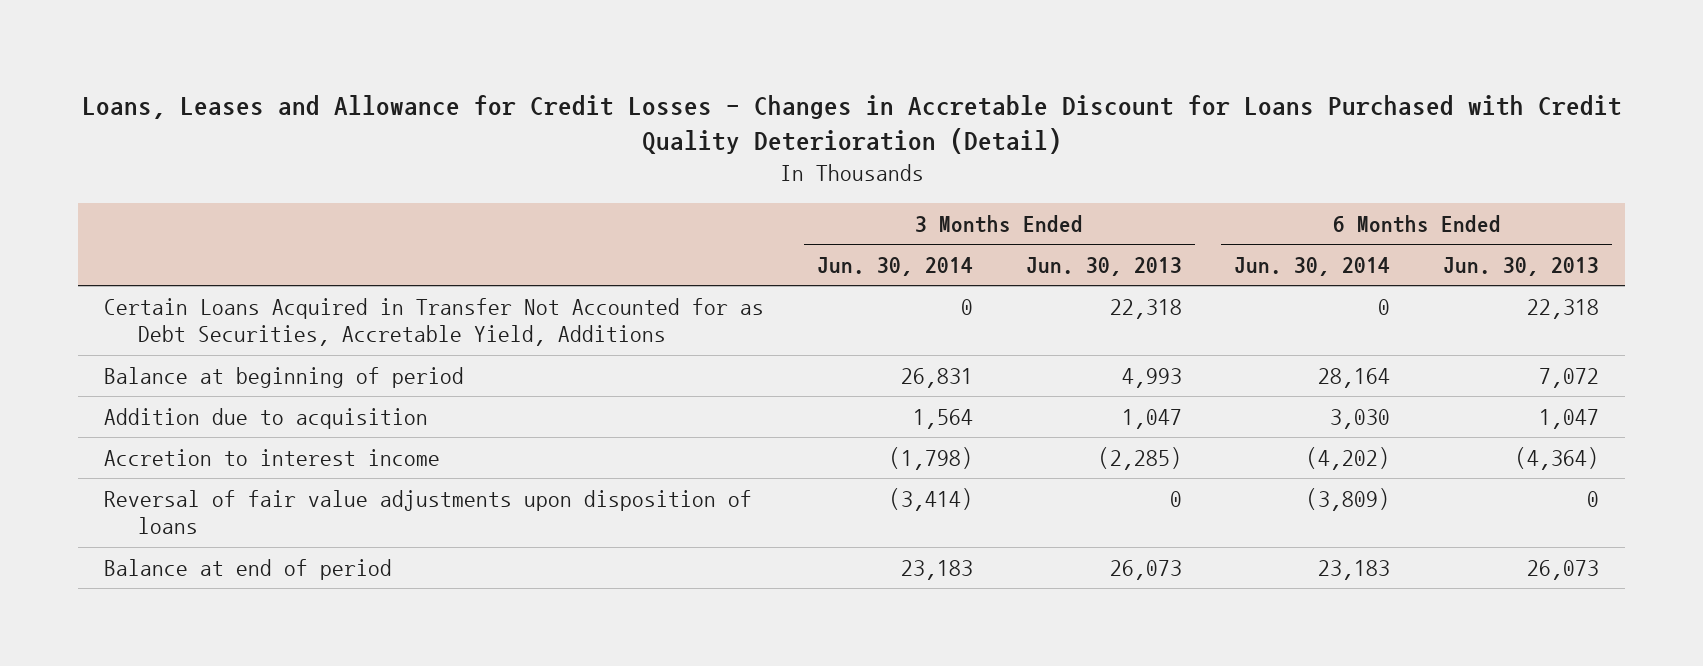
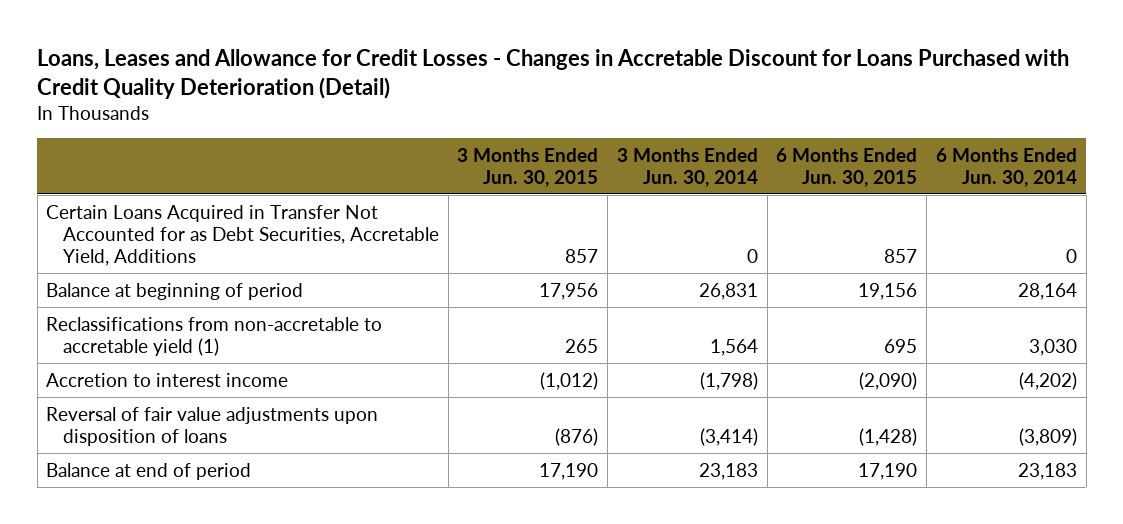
- | 3 Months Ended Jun. 30, 2014 | 3 Months Ended Jun. 30, 2013 | 6 Months Ended Jun. 30, 2014 | 6 Months Ended Jun. 30, 2013
+ | 3 Months Ended Jun. 30, 2015 | 3 Months Ended Jun. 30, 2014 | 6 Months Ended Jun. 30, 2015 | 6 Months Ended Jun. 30, 2014
- Addition due to acquisition | 1,564 | 1,047 | 3,030 | 1,047
+ Reclassifications from non-accretable to accretable yield (1) | 265 | 1,564 | 695 | 3,030

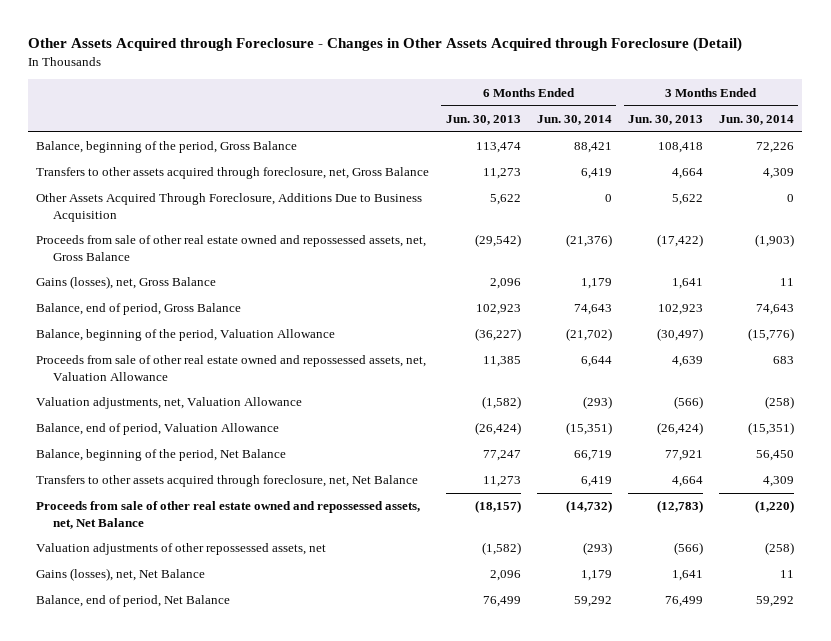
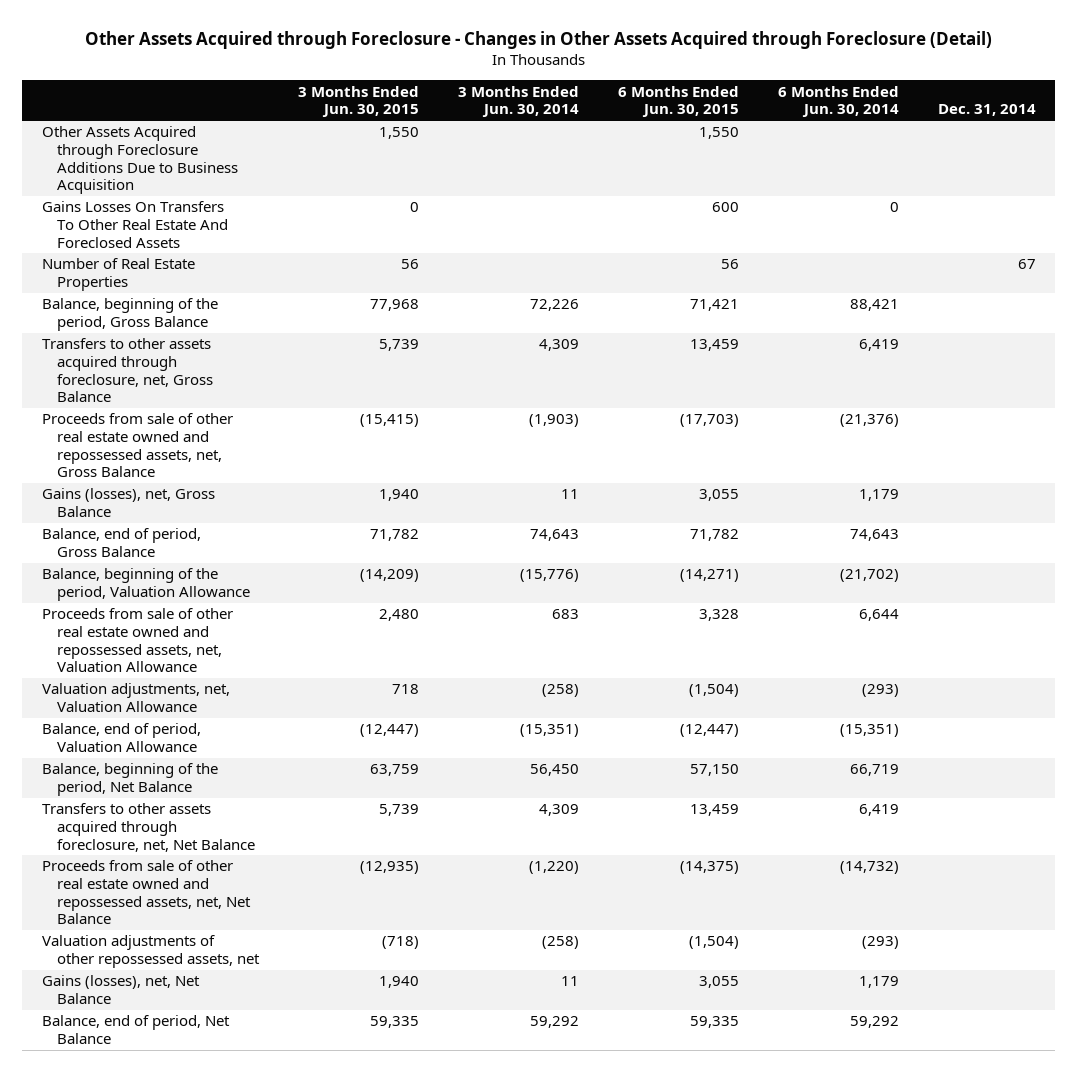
- | 6 Months Ended Jun. 30, 2013 | 6 Months Ended Jun. 30, 2014 | 3 Months Ended Jun. 30, 2013 | 3 Months Ended Jun. 30, 2014
+ | 3 Months Ended Jun. 30, 2015 | 3 Months Ended Jun. 30, 2014 | 6 Months Ended Jun. 30, 2015 | 6 Months Ended Jun. 30, 2014 | Dec. 31, 2014
+ Other Assets Acquired through Foreclosure Additions Due to Business Acquisition | 1,550 | | 1,550 | |
+ Gains Losses On Transfers To Other Real Estate And Foreclosed Assets | 0 | | 600 | 0 |
+ Number of Real Estate Properties | 56 | | 56 | | 67
- Other Assets Acquired Through Foreclosure, Additions Due to Business Acquisition | 5,622 | 0 | 5,622 | 0

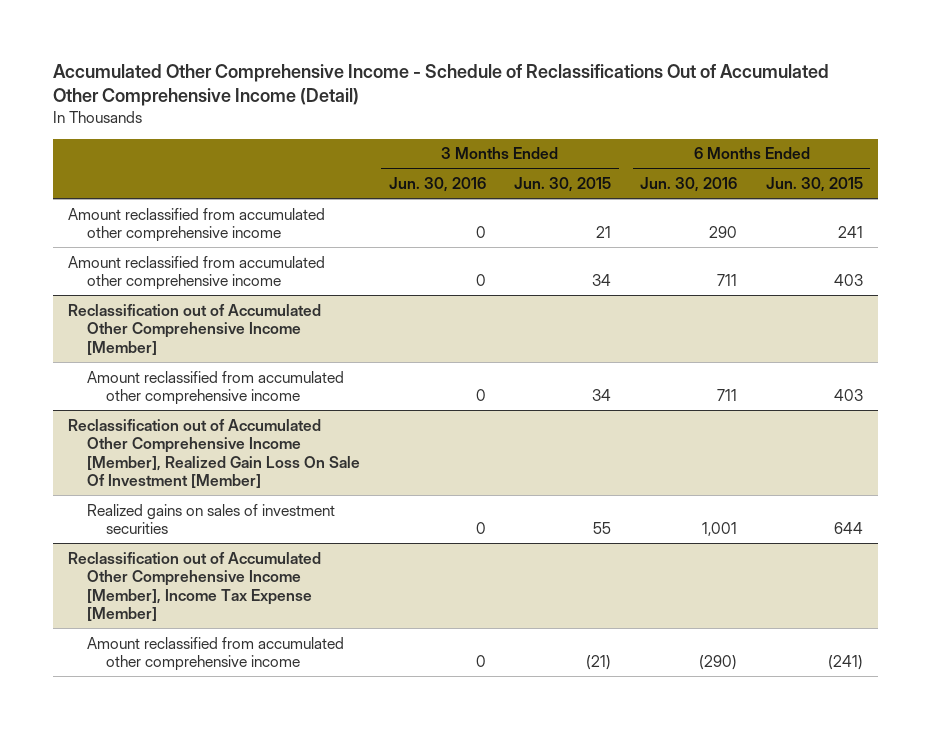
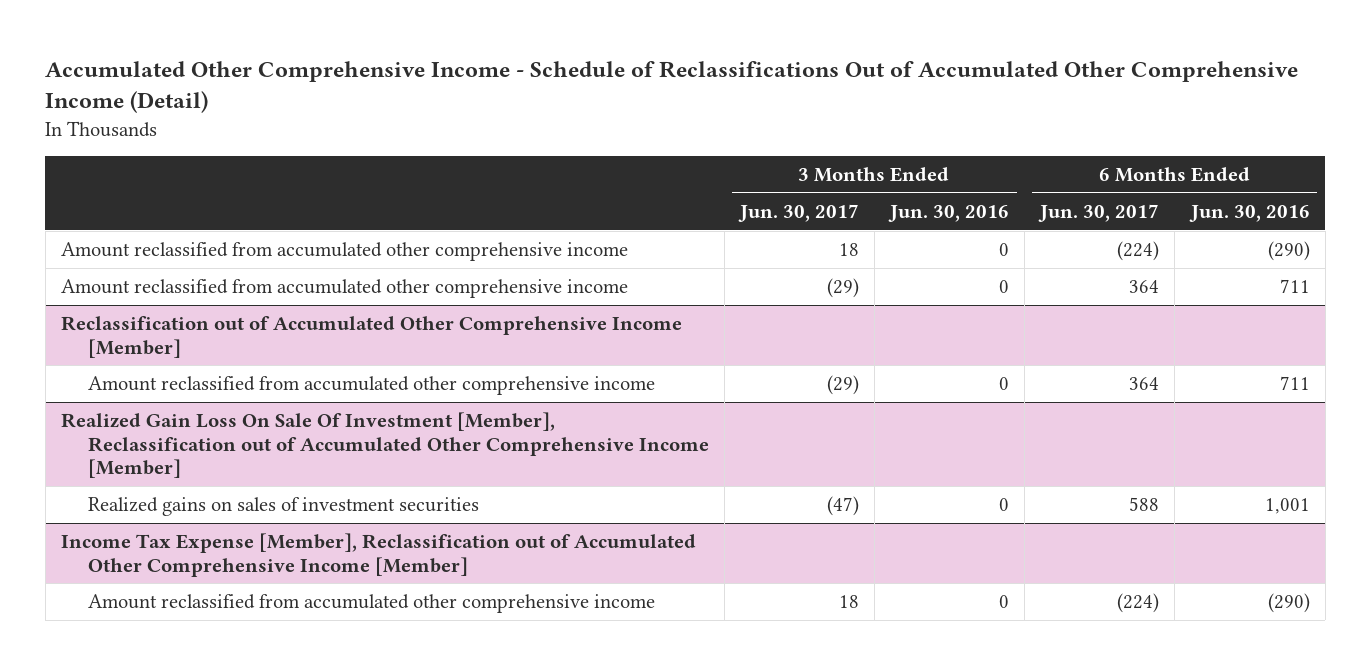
- | 3 Months Ended Jun. 30, 2016 | 3 Months Ended Jun. 30, 2015 | 6 Months Ended Jun. 30, 2016 | 6 Months Ended Jun. 30, 2015
+ | 3 Months Ended Jun. 30, 2017 | 3 Months Ended Jun. 30, 2016 | 6 Months Ended Jun. 30, 2017 | 6 Months Ended Jun. 30, 2016
- Amount reclassified from accumulated other comprehensive income | 0 | 21 | 290 | 241
+ Amount reclassified from accumulated other comprehensive income | 18 | 0 | (224) | (290)
- Reclassification out of Accumulated Other Comprehensive Income [Member], Realized Gain Loss On Sale Of Investment [Member]
+ Realized Gain Loss On Sale Of Investment [Member], Reclassification out of Accumulated Other Comprehensive Income [Member]
- Reclassification out of Accumulated Other Comprehensive Income [Member], Income Tax Expense [Member]
+ Income Tax Expense [Member], Reclassification out of Accumulated Other Comprehensive Income [Member]

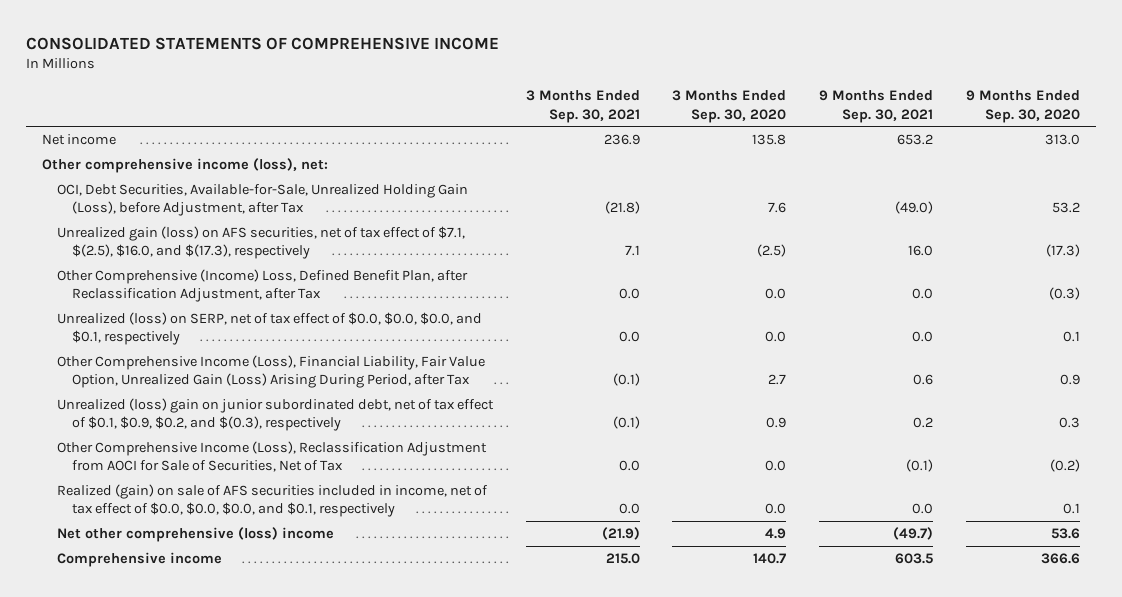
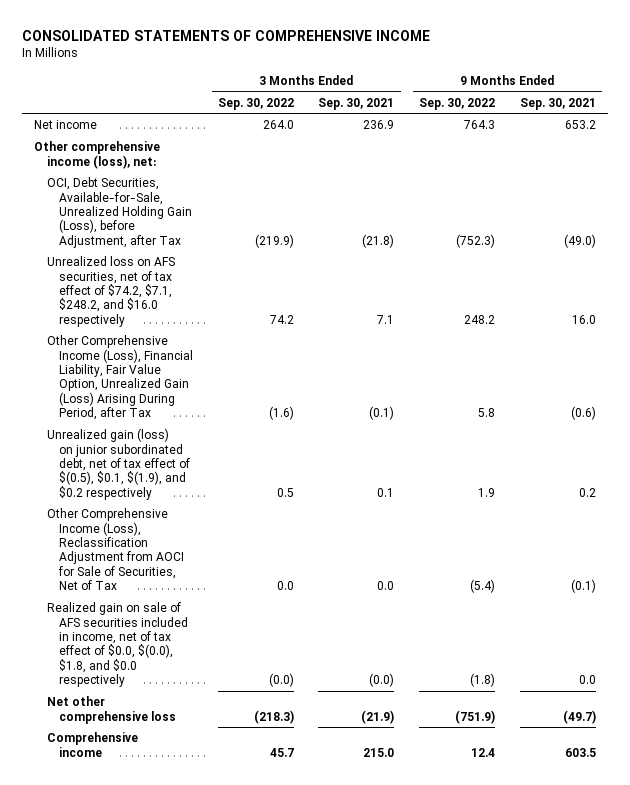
- | 3 Months Ended Sep. 30, 2021 | 3 Months Ended Sep. 30, 2020 | 9 Months Ended Sep. 30, 2021 | 9 Months Ended Sep. 30, 2020
+ | 3 Months Ended Sep. 30, 2022 | 3 Months Ended Sep. 30, 2021 | 9 Months Ended Sep. 30, 2022 | 9 Months Ended Sep. 30, 2021
- Unrealized gain (loss) on AFS securities, net of tax effect of $7.1, $(2.5), $16.0, and $(17.3), respectively | 7.1 | (2.5) | 16.0 | (17.3)
- Other Comprehensive (Income) Loss, Defined Benefit Plan, after Reclassification Adjustment, after Tax | 0.0 | 0.0 | 0.0 | (0.3)
- Unrealized (loss) on SERP, net of tax effect of $0.0, $0.0, $0.0, and $0.1, respectively | 0.0 | 0.0 | 0.0 | 0.1
- Other Comprehensive Income (Loss), Financial Liability, Fair Value Option, Unrealized Gain (Loss) Arising During Period, after Tax | (0.1) | 2.7 | 0.6 | 0.9
- Unrealized (loss) gain on junior subordinated debt, net of tax effect of $0.1, $0.9, $0.2, and $(0.3), respectively | (0.1) | 0.9 | 0.2 | 0.3
+ Unrealized loss on AFS securities, net of tax effect of $74.2, $7.1, $248.2, and $16.0 respectively | 74.2 | 7.1 | 248.2 | 16.0
+ Other Comprehensive Income (Loss), Financial Liability, Fair Value Option, Unrealized Gain (Loss) Arising During Period, after Tax | (1.6) | (0.1) | 5.8 | (0.6)
+ Unrealized gain (loss) on junior subordinated debt, net of tax effect of $(0.5), $0.1, $(1.9), and $0.2 respectively | 0.5 | 0.1 | 1.9 | 0.2
- Realized (gain) on sale of AFS securities included in income, net of tax effect of $0.0, $0.0, $0.0, and $0.1, respectively | 0.0 | 0.0 | 0.0 | 0.1
- Net other comprehensive (loss) income | (21.9) | 4.9 | (49.7) | 53.6
+ Realized gain on sale of AFS securities included in income, net of tax effect of $0.0, $(0.0), $1.8, and $0.0 respectively | (0.0) | (0.0) | (1.8) | 0.0
+ Net other comprehensive loss | (218.3) | (21.9) | (751.9) | (49.7)

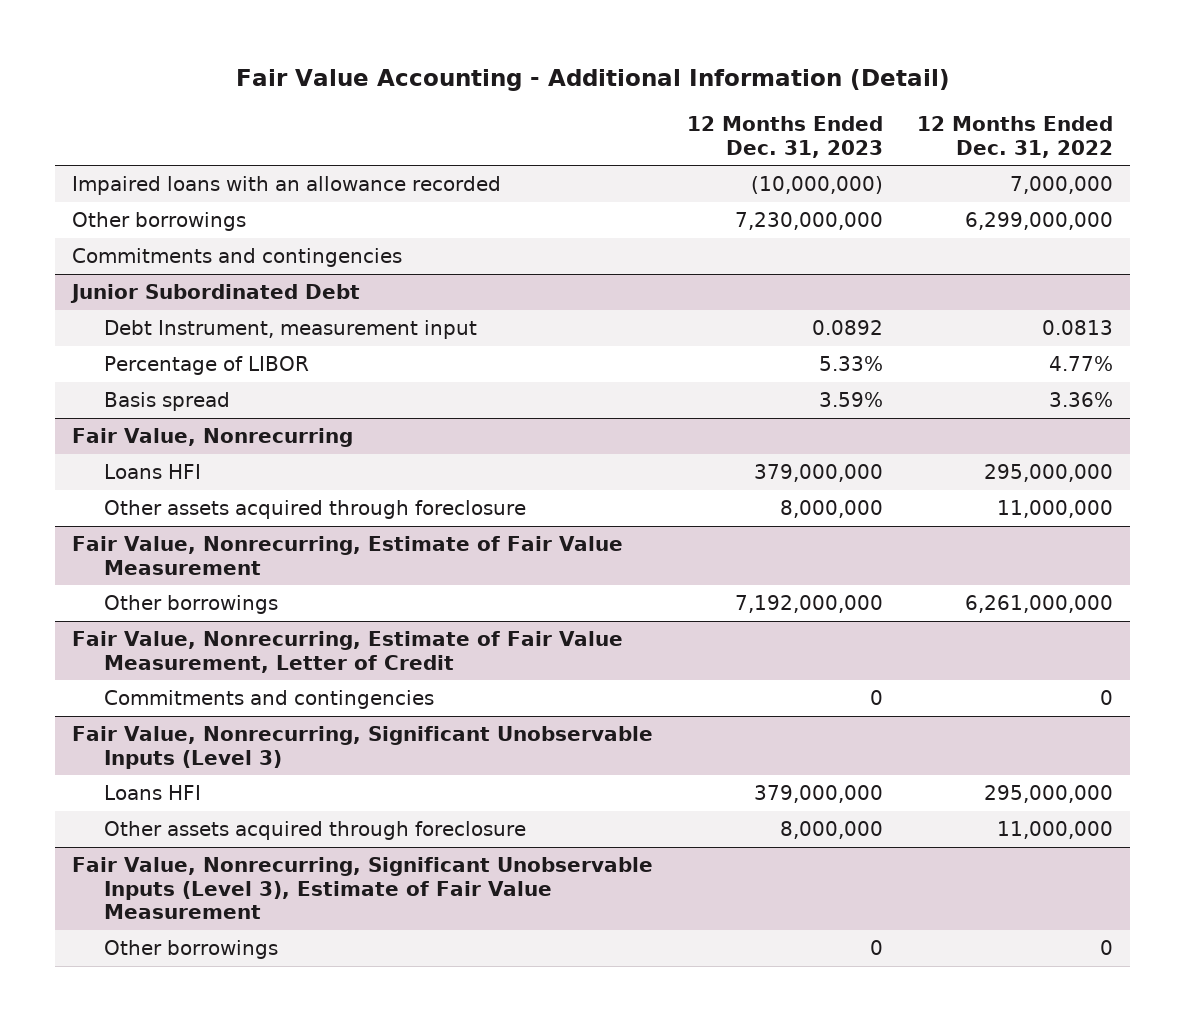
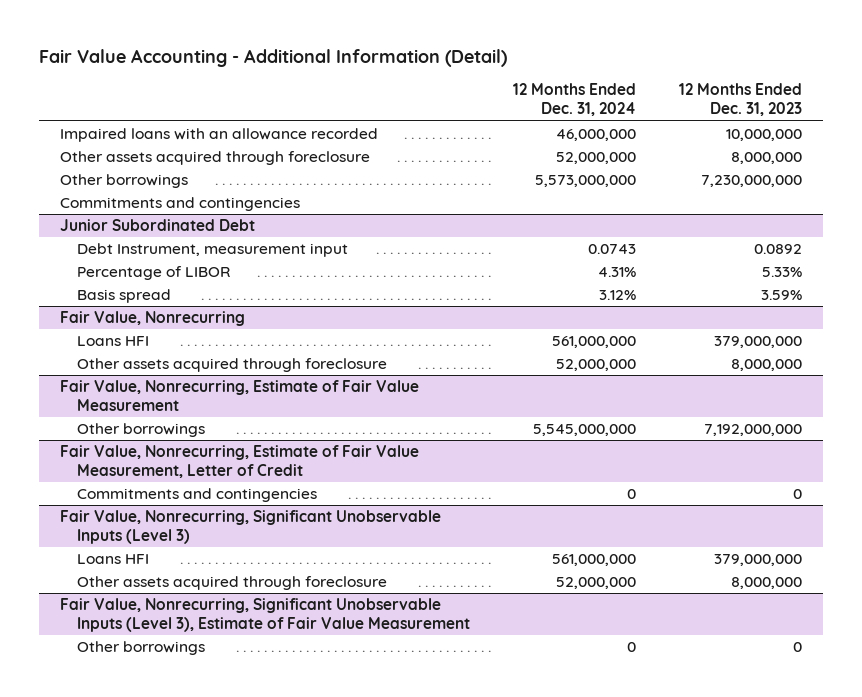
- | 12 Months Ended Dec. 31, 2023 | 12 Months Ended Dec. 31, 2022
+ | 12 Months Ended Dec. 31, 2024 | 12 Months Ended Dec. 31, 2023
- Impaired loans with an allowance recorded | (10,000,000) | 7,000,000
+ Impaired loans with an allowance recorded | 46,000,000 | 10,000,000
+ Other assets acquired through foreclosure | 52,000,000 | 8,000,000

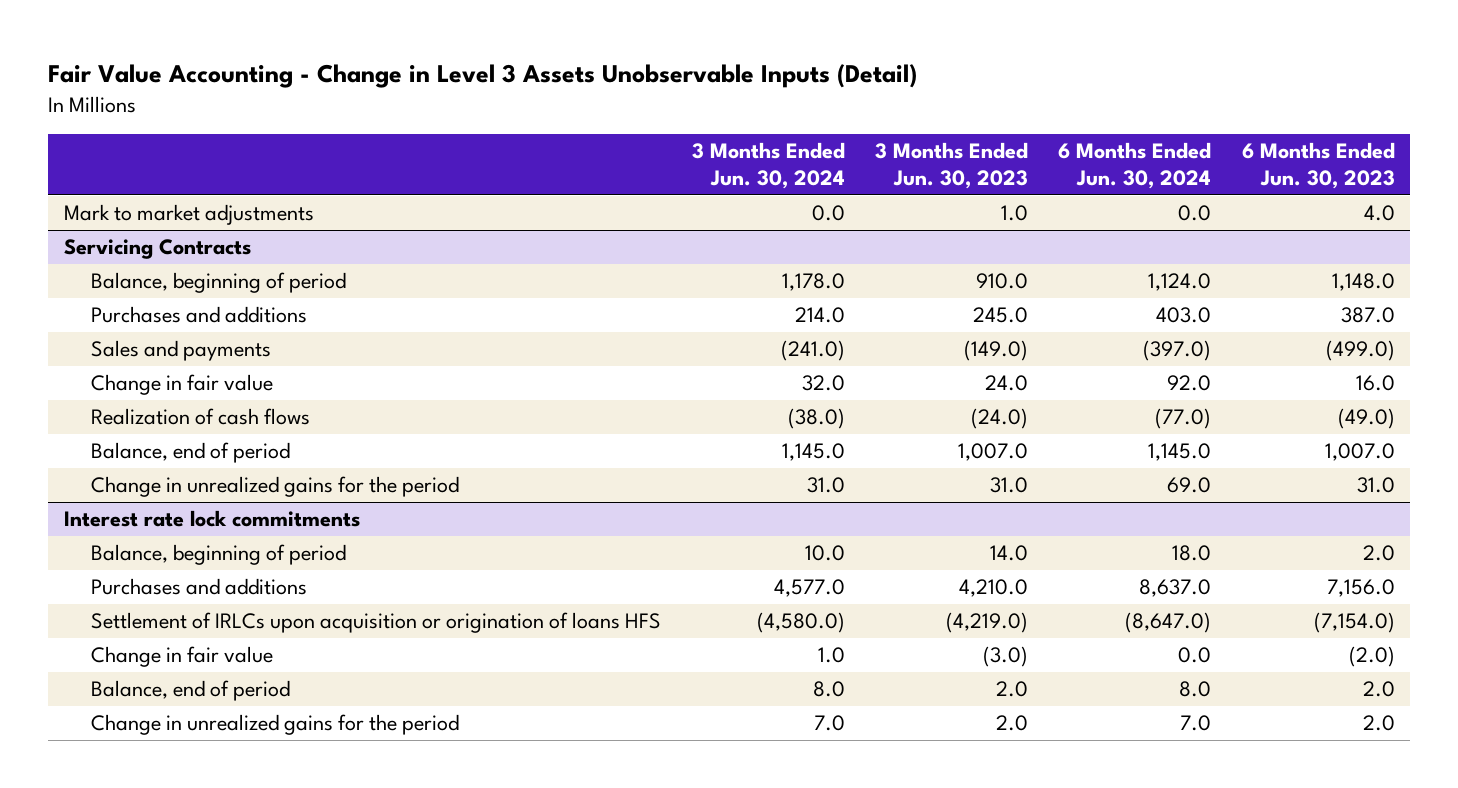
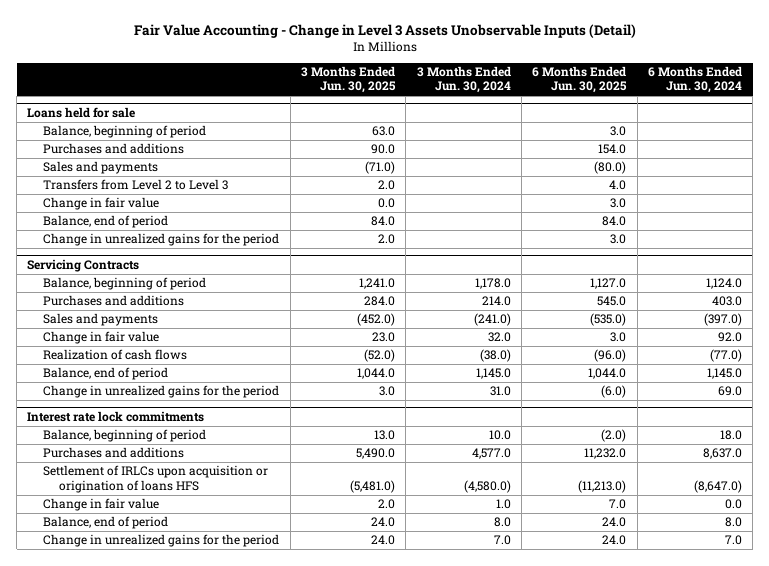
- | 3 Months Ended Jun. 30, 2024 | 3 Months Ended Jun. 30, 2023 | 6 Months Ended Jun. 30, 2024 | 6 Months Ended Jun. 30, 2023
+ | 3 Months Ended Jun. 30, 2025 | 3 Months Ended Jun. 30, 2024 | 6 Months Ended Jun. 30, 2025 | 6 Months Ended Jun. 30, 2024
- Mark to market adjustments | 0.0 | 1.0 | 0.0 | 4.0
+ Loans held for sale
+ Balance, beginning of period | 63.0 | | 3.0 |
+ Purchases and additions | 90.0 | | 154.0 |
+ Sales and payments | (71.0) | | (80.0) |
+ Transfers from Level 2 to Level 3 | 2.0 | | 4.0 |
+ Change in fair value | 0.0 | | 3.0 |
+ Balance, end of period | 84.0 | | 84.0 |
+ Change in unrealized gains for the period | 2.0 | | 3.0 |

